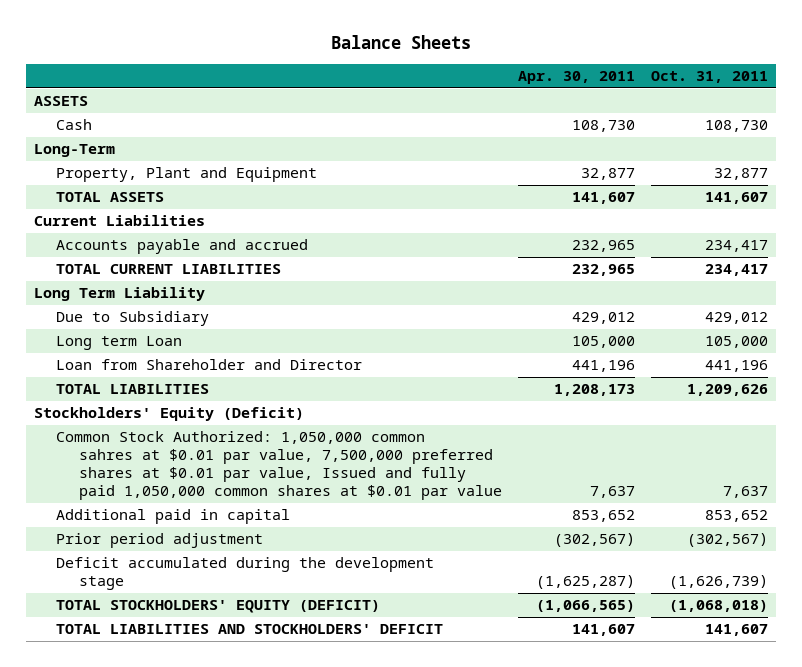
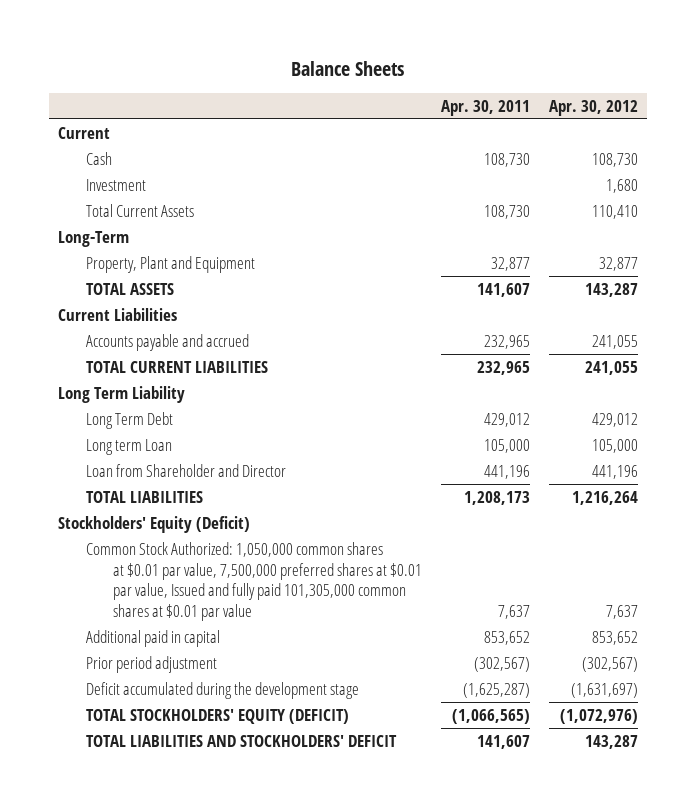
- | Apr. 30, 2011 | Oct. 31, 2011
+ | Apr. 30, 2011 | Apr. 30, 2012
- ASSETS
+ Current
+ Investment | | 1,680
+ Total Current Assets | 108,730 | 110,410
- Due to Subsidiary | 429,012 | 429,012
+ Long Term Debt | 429,012 | 429,012
- Common Stock Authorized: 1,050,000 common sahres at $0.01 par value, 7,500,000 preferred shares at $0.01 par value, Issued and fully paid 1,050,000 common shares at $0.01 par value | 7,637 | 7,637
+ Common Stock Authorized: 1,050,000 common shares at $0.01 par value, 7,500,000 preferred shares at $0.01 par value, Issued and fully paid 101,305,000 common shares at $0.01 par value | 7,637 | 7,637

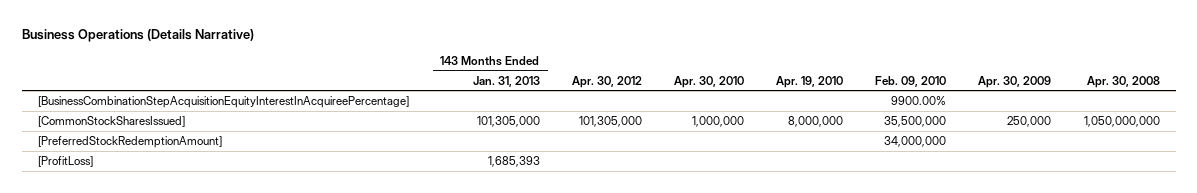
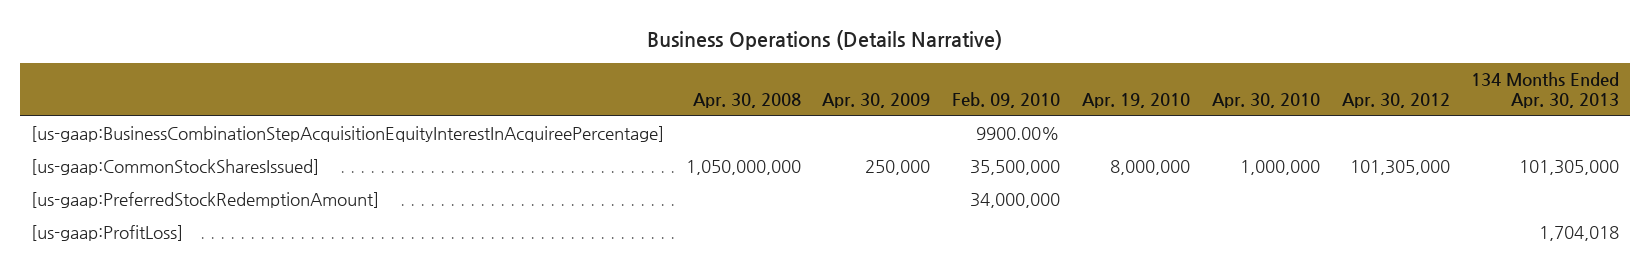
- | 143 Months Ended Jan. 31, 2013 | Apr. 30, 2012 | Apr. 30, 2010 | Apr. 19, 2010 | Feb. 09, 2010 | Apr. 30, 2009 | Apr. 30, 2008
+ | Apr. 30, 2008 | Apr. 30, 2009 | Feb. 09, 2010 | Apr. 19, 2010 | Apr. 30, 2010 | Apr. 30, 2012 | 134 Months Ended Apr. 30, 2013
- [BusinessCombinationStepAcquisitionEquityInterestInAcquireePercentage] | | | | | 9900.00% | |
- [CommonStockSharesIssued] | 101,305,000 | 101,305,000 | 1,000,000 | 8,000,000 | 35,500,000 | 250,000 | 1,050,000,000
- [PreferredStockRedemptionAmount] | | | | | 34,000,000 | |
- [ProfitLoss] | 1,685,393 | | | | | |
+ [us-gaap:BusinessCombinationStepAcquisitionEquityInterestInAcquireePercentage] | | | 9900.00% | | | |
+ [us-gaap:CommonStockSharesIssued] | 1,050,000,000 | 250,000 | 35,500,000 | 8,000,000 | 1,000,000 | 101,305,000 | 101,305,000
+ [us-gaap:PreferredStockRedemptionAmount] | | | 34,000,000 | | | |
+ [us-gaap:ProfitLoss] | | | | | | | 1,704,018

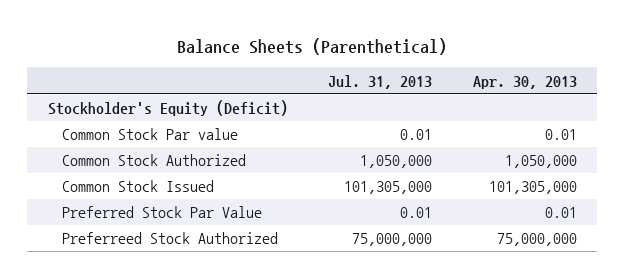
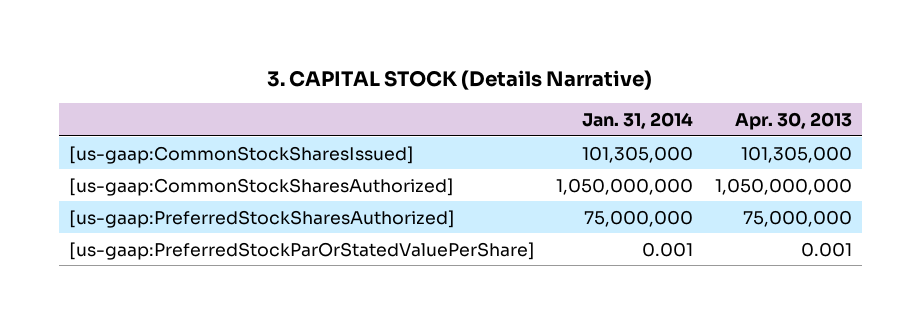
- Balance Sheets (Parenthetical)
+ 3. CAPITAL STOCK (Details Narrative)
- | Jul. 31, 2013 | Apr. 30, 2013
+ | Jan. 31, 2014 | Apr. 30, 2013
- Stockholder's Equity (Deficit)
- Common Stock Par value | 0.01 | 0.01
- Common Stock Authorized | 1,050,000 | 1,050,000
- Common Stock Issued | 101,305,000 | 101,305,000
- Preferred Stock Par Value | 0.01 | 0.01
- Preferreed Stock Authorized | 75,000,000 | 75,000,000
+ [us-gaap:CommonStockSharesIssued] | 101,305,000 | 101,305,000
+ [us-gaap:CommonStockSharesAuthorized] | 1,050,000,000 | 1,050,000,000
+ [us-gaap:PreferredStockSharesAuthorized] | 75,000,000 | 75,000,000
+ [us-gaap:PreferredStockParOrStatedValuePerShare] | 0.001 | 0.001

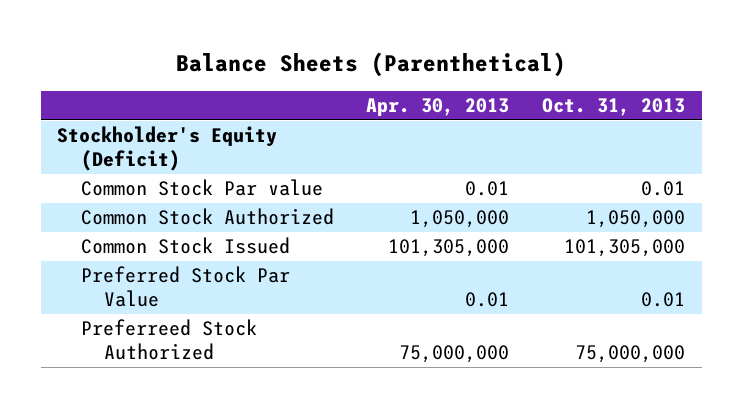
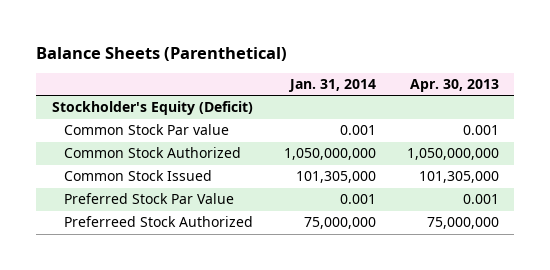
- | Apr. 30, 2013 | Oct. 31, 2013
+ | Jan. 31, 2014 | Apr. 30, 2013
- Common Stock Par value | 0.01 | 0.01
- Common Stock Authorized | 1,050,000 | 1,050,000
+ Common Stock Par value | 0.001 | 0.001
+ Common Stock Authorized | 1,050,000,000 | 1,050,000,000
- Preferred Stock Par Value | 0.01 | 0.01
+ Preferred Stock Par Value | 0.001 | 0.001

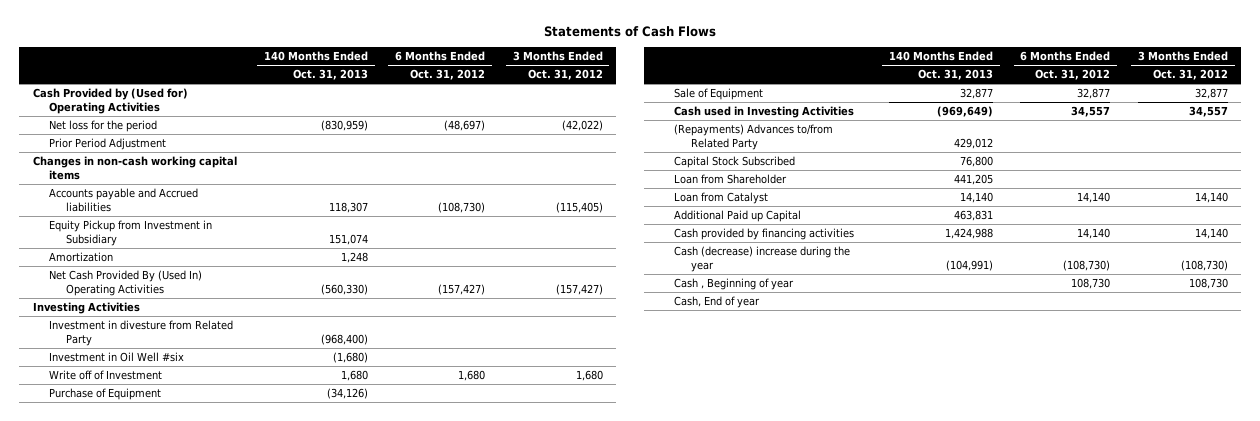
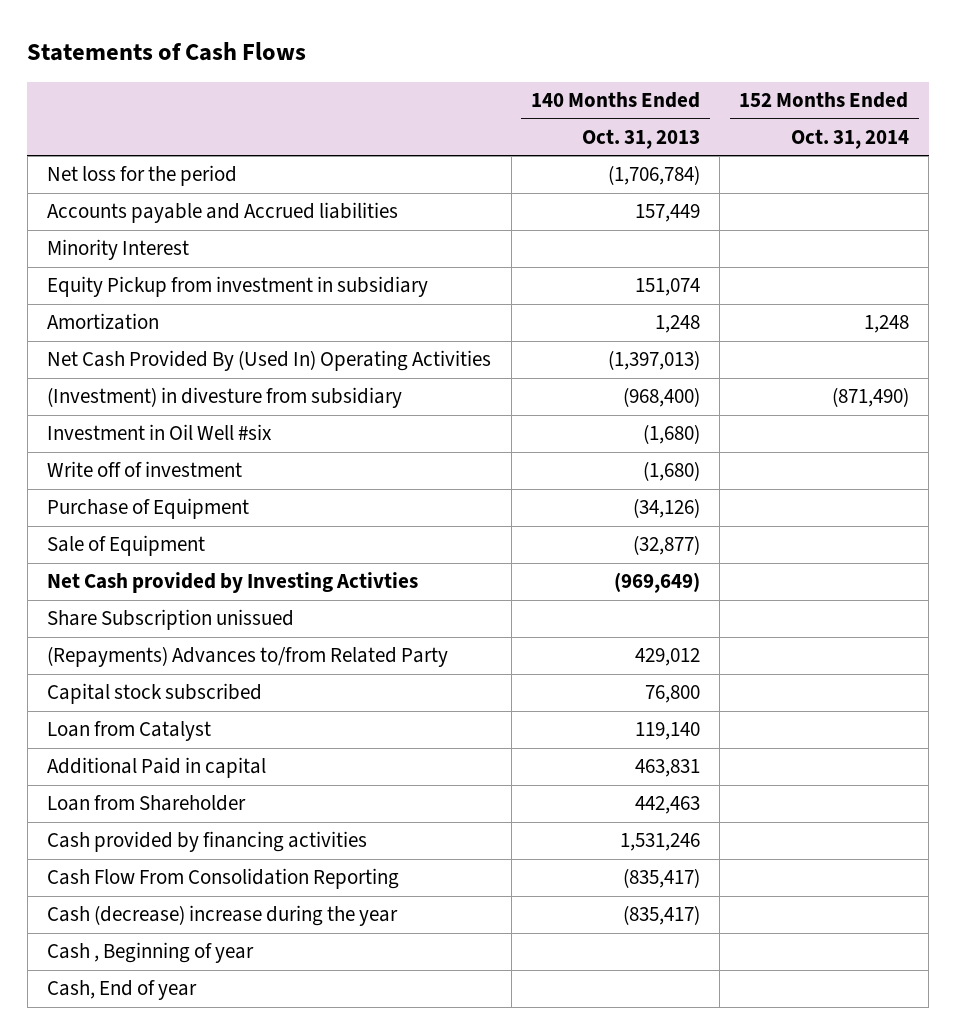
- | 140 Months Ended Oct. 31, 2013 | 6 Months Ended Oct. 31, 2012 | 3 Months Ended Oct. 31, 2012
+ | 140 Months Ended Oct. 31, 2013 | 152 Months Ended Oct. 31, 2014
- Cash Provided by (Used for) Operating Activities
- Net loss for the period | (830,959) | (48,697) | (42,022)
- Prior Period Adjustment
- Changes in non-cash working capital items
- Accounts payable and Accrued liabilities | 118,307 | (108,730) | (115,405)
- Equity Pickup from Investment in Subsidiary | 151,074 | |
+ Net loss for the period | (1,706,784) |
+ Accounts payable and Accrued liabilities | 157,449 |
+ Minority Interest
+ Equity Pickup from investment in subsidiary | 151,074 |
- Net Cash Provided By (Used In) Operating Activities | (560,330) | (157,427) | (157,427)
- Investing Activities
- Investment in divesture from Related Party | (968,400) | |
+ Net Cash Provided By (Used In) Operating Activities | (1,397,013) |
+ (Investment) in divesture from subsidiary | (968,400) | (871,490)
- Write off of Investment | 1,680 | 1,680 | 1,680
+ Write off of investment | (1,680) |
- Sale of Equipment | 32,877 | 32,877 | 32,877
- Cash used in Investing Activities | (969,649) | 34,557 | 34,557
+ Sale of Equipment | (32,877) |
+ Net Cash provided by Investing Activties | (969,649) |
+ Share Subscription unissued
- Capital Stock Subscribed | 76,800 | |
- Loan from Shareholder | 441,205 | |
- Loan from Catalyst | 14,140 | 14,140 | 14,140
- Additional Paid up Capital | 463,831 | |
- Cash provided by financing activities | 1,424,988 | 14,140 | 14,140
- Cash (decrease) increase during the year | (104,991) | (108,730) | (108,730)
+ Capital stock subscribed | 76,800 |
+ Loan from Catalyst | 119,140 |
+ Additional Paid in capital | 463,831 |
+ Loan from Shareholder | 442,463 |
+ Cash provided by financing activities | 1,531,246 |
+ Cash Flow From Consolidation Reporting | (835,417) |
+ Cash (decrease) increase during the year | (835,417) |

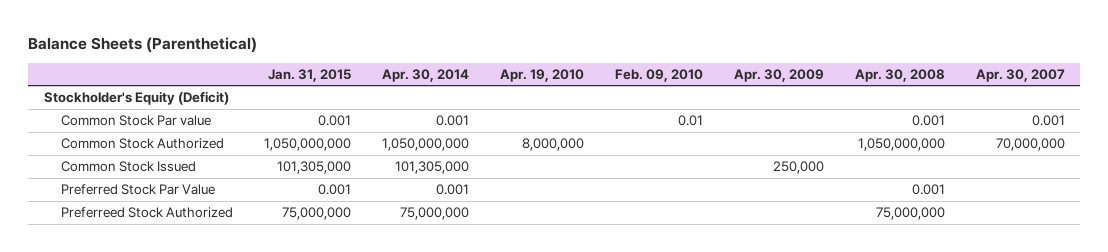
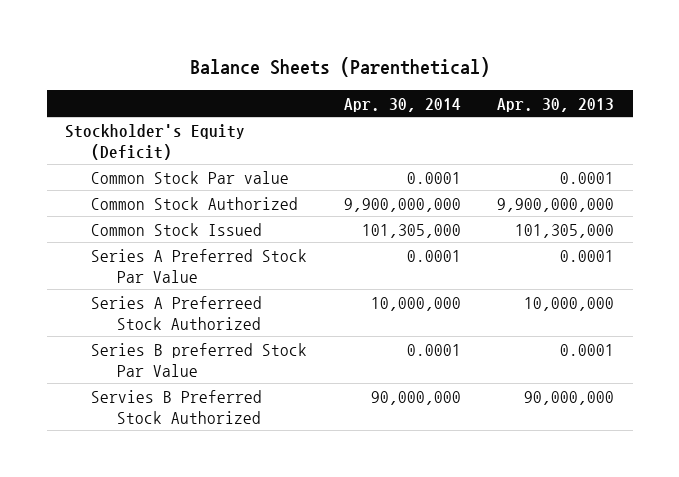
- | Jan. 31, 2015 | Apr. 30, 2014 | Apr. 19, 2010 | Feb. 09, 2010 | Apr. 30, 2009 | Apr. 30, 2008 | Apr. 30, 2007
+ | Apr. 30, 2014 | Apr. 30, 2013
- Common Stock Par value | 0.001 | 0.001 | | 0.01 | | 0.001 | 0.001
- Common Stock Authorized | 1,050,000,000 | 1,050,000,000 | 8,000,000 | | | 1,050,000,000 | 70,000,000
+ Common Stock Par value | 0.0001 | 0.0001
+ Common Stock Authorized | 9,900,000,000 | 9,900,000,000
- Preferred Stock Par Value | 0.001 | 0.001 | | | | 0.001 |
- Preferreed Stock Authorized | 75,000,000 | 75,000,000 | | | | 75,000,000 |
+ Series A Preferred Stock Par Value | 0.0001 | 0.0001
+ Series A Preferreed Stock Authorized | 10,000,000 | 10,000,000
+ Series B preferred Stock Par Value | 0.0001 | 0.0001
+ Servies B Preferred Stock Authorized | 90,000,000 | 90,000,000

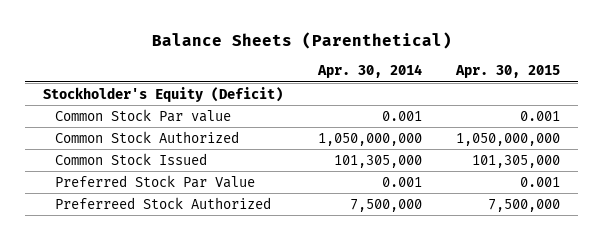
- | Apr. 30, 2014 | Apr. 30, 2013
+ | Apr. 30, 2014 | Apr. 30, 2015
- Common Stock Par value | 0.0001 | 0.0001
- Common Stock Authorized | 9,900,000,000 | 9,900,000,000
+ Common Stock Par value | 0.001 | 0.001
+ Common Stock Authorized | 1,050,000,000 | 1,050,000,000
- Series A Preferred Stock Par Value | 0.0001 | 0.0001
- Series A Preferreed Stock Authorized | 10,000,000 | 10,000,000
- Series B preferred Stock Par Value | 0.0001 | 0.0001
- Servies B Preferred Stock Authorized | 90,000,000 | 90,000,000
+ Preferred Stock Par Value | 0.001 | 0.001
+ Preferreed Stock Authorized | 7,500,000 | 7,500,000

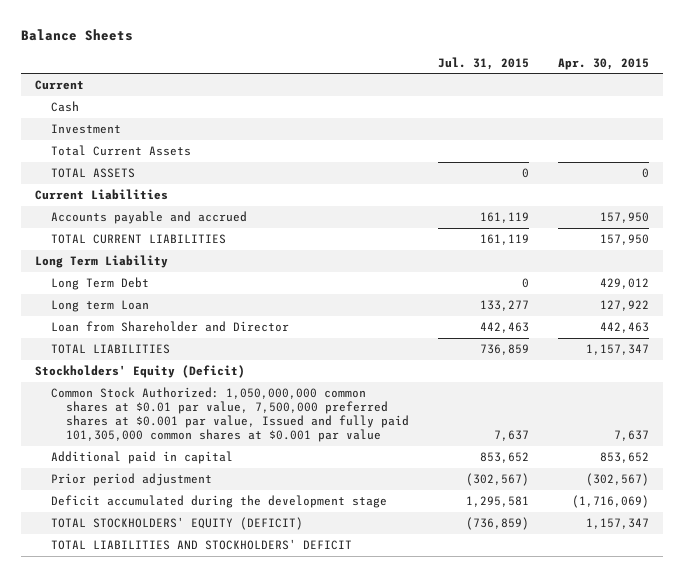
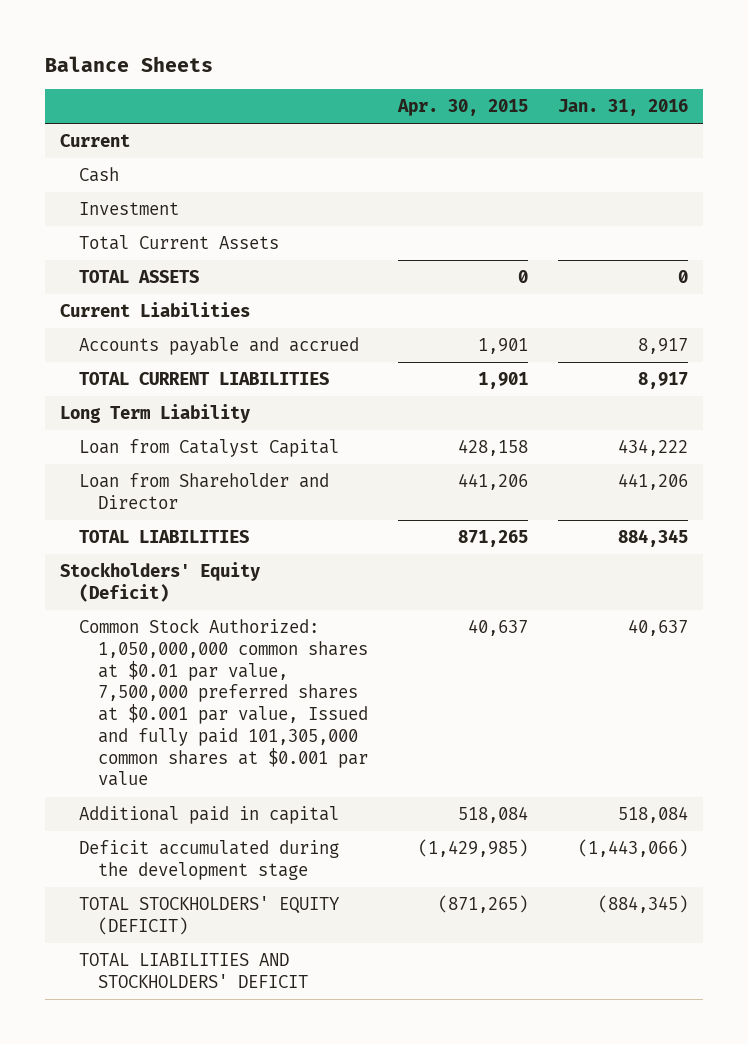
- | Jul. 31, 2015 | Apr. 30, 2015
+ | Apr. 30, 2015 | Jan. 31, 2016
- Accounts payable and accrued | 161,119 | 157,950
- TOTAL CURRENT LIABILITIES | 161,119 | 157,950
+ Accounts payable and accrued | 1,901 | 8,917
+ TOTAL CURRENT LIABILITIES | 1,901 | 8,917
- Long Term Debt | 0 | 429,012
- Long term Loan | 133,277 | 127,922
- Loan from Shareholder and Director | 442,463 | 442,463
- TOTAL LIABILITIES | 736,859 | 1,157,347
+ Loan from Catalyst Capital | 428,158 | 434,222
+ Loan from Shareholder and Director | 441,206 | 441,206
+ TOTAL LIABILITIES | 871,265 | 884,345
- Common Stock Authorized: 1,050,000,000 common shares at $0.01 par value, 7,500,000 preferred shares at $0.001 par value, Issued and fully paid 101,305,000 common shares at $0.001 par value | 7,637 | 7,637
- Additional paid in capital | 853,652 | 853,652
- Prior period adjustment | (302,567) | (302,567)
- Deficit accumulated during the development stage | 1,295,581 | (1,716,069)
- TOTAL STOCKHOLDERS' EQUITY (DEFICIT) | (736,859) | 1,157,347
+ Common Stock Authorized: 1,050,000,000 common shares at $0.01 par value, 7,500,000 preferred shares at $0.001 par value, Issued and fully paid 101,305,000 common shares at $0.001 par value | 40,637 | 40,637
+ Additional paid in capital | 518,084 | 518,084
+ Deficit accumulated during the development stage | (1,429,985) | (1,443,066)
+ TOTAL STOCKHOLDERS' EQUITY (DEFICIT) | (871,265) | (884,345)

